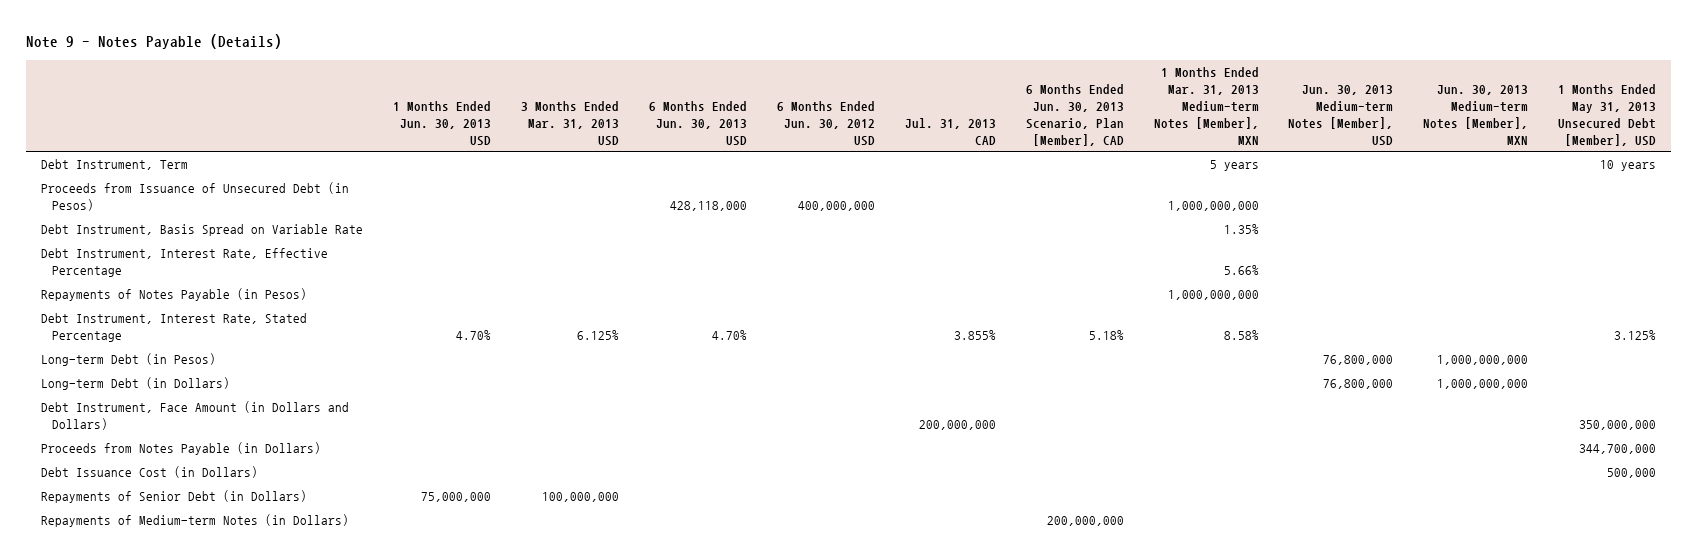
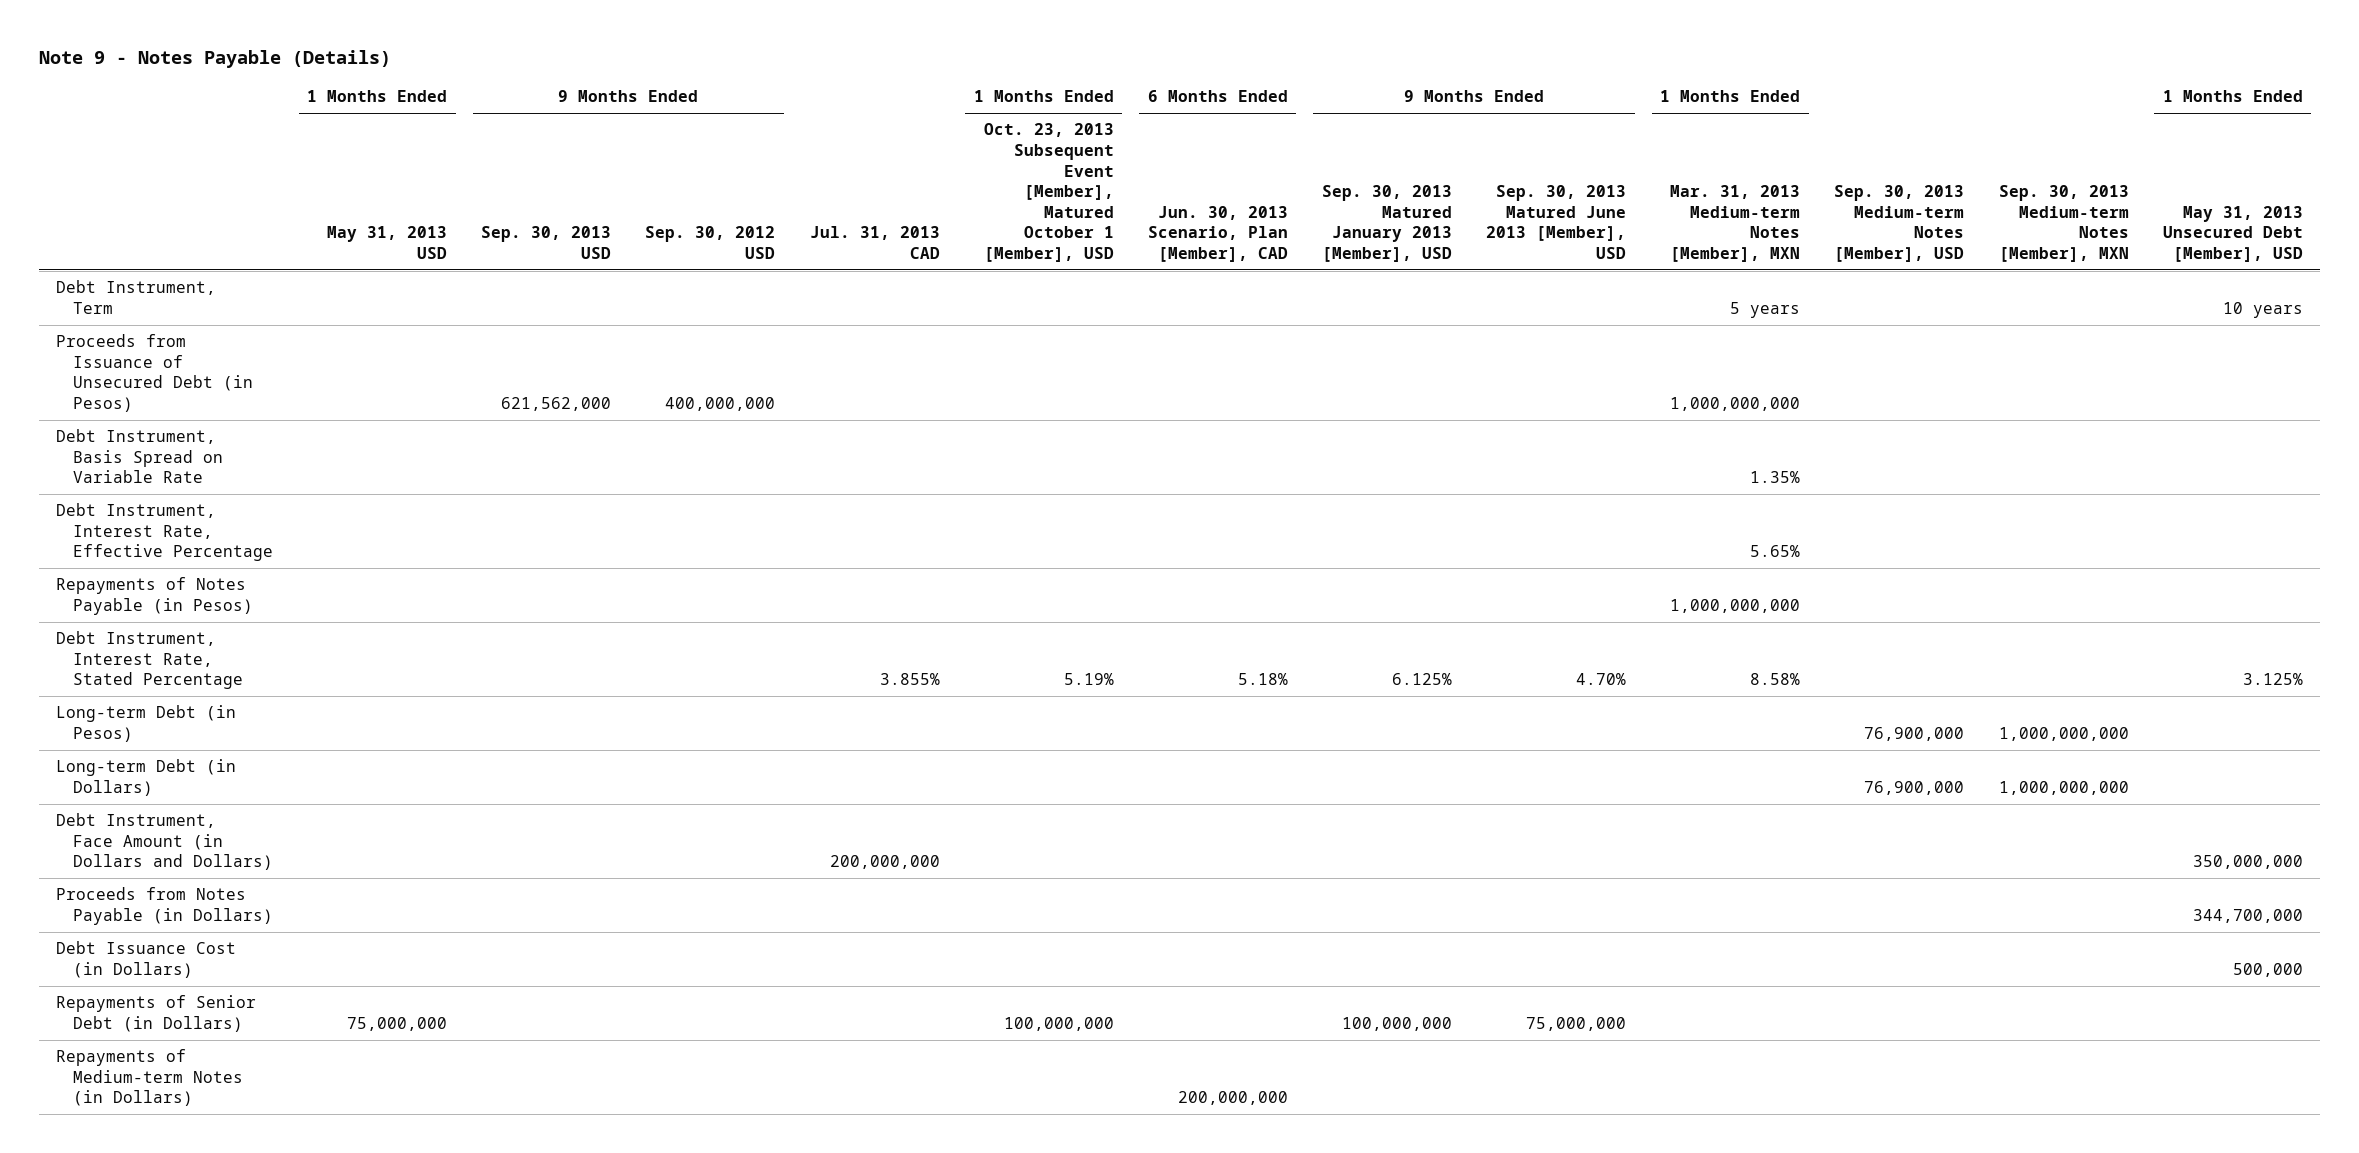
- | 1 Months Ended Jun. 30, 2013 USD | 3 Months Ended Mar. 31, 2013 USD | 6 Months Ended Jun. 30, 2013 USD | 6 Months Ended Jun. 30, 2012 USD | Jul. 31, 2013 CAD | 6 Months Ended Jun. 30, 2013 Scenario, Plan [Member], CAD | 1 Months Ended Mar. 31, 2013 Medium-term Notes [Member], MXN | Jun. 30, 2013 Medium-term Notes [Member], USD | Jun. 30, 2013 Medium-term Notes [Member], MXN | 1 Months Ended May 31, 2013 Unsecured Debt [Member], USD
+ | 1 Months Ended May 31, 2013 USD | 9 Months Ended Sep. 30, 2013 USD | 9 Months Ended Sep. 30, 2012 USD | Jul. 31, 2013 CAD | 1 Months Ended Oct. 23, 2013 Subsequent Event [Member], Matured October 1 [Member], USD | 6 Months Ended Jun. 30, 2013 Scenario, Plan [Member], CAD | 9 Months Ended Sep. 30, 2013 Matured January 2013 [Member], USD | 9 Months Ended Sep. 30, 2013 Matured June 2013 [Member], USD | 1 Months Ended Mar. 31, 2013 Medium-term Notes [Member], MXN | Sep. 30, 2013 Medium-term Notes [Member], USD | Sep. 30, 2013 Medium-term Notes [Member], MXN | 1 Months Ended May 31, 2013 Unsecured Debt [Member], USD
- Debt Instrument, Interest Rate, Effective Percentage | | | | | | | 5.66% | | |
+ Debt Instrument, Interest Rate, Effective Percentage | | | | | | | | | 5.65% | | |

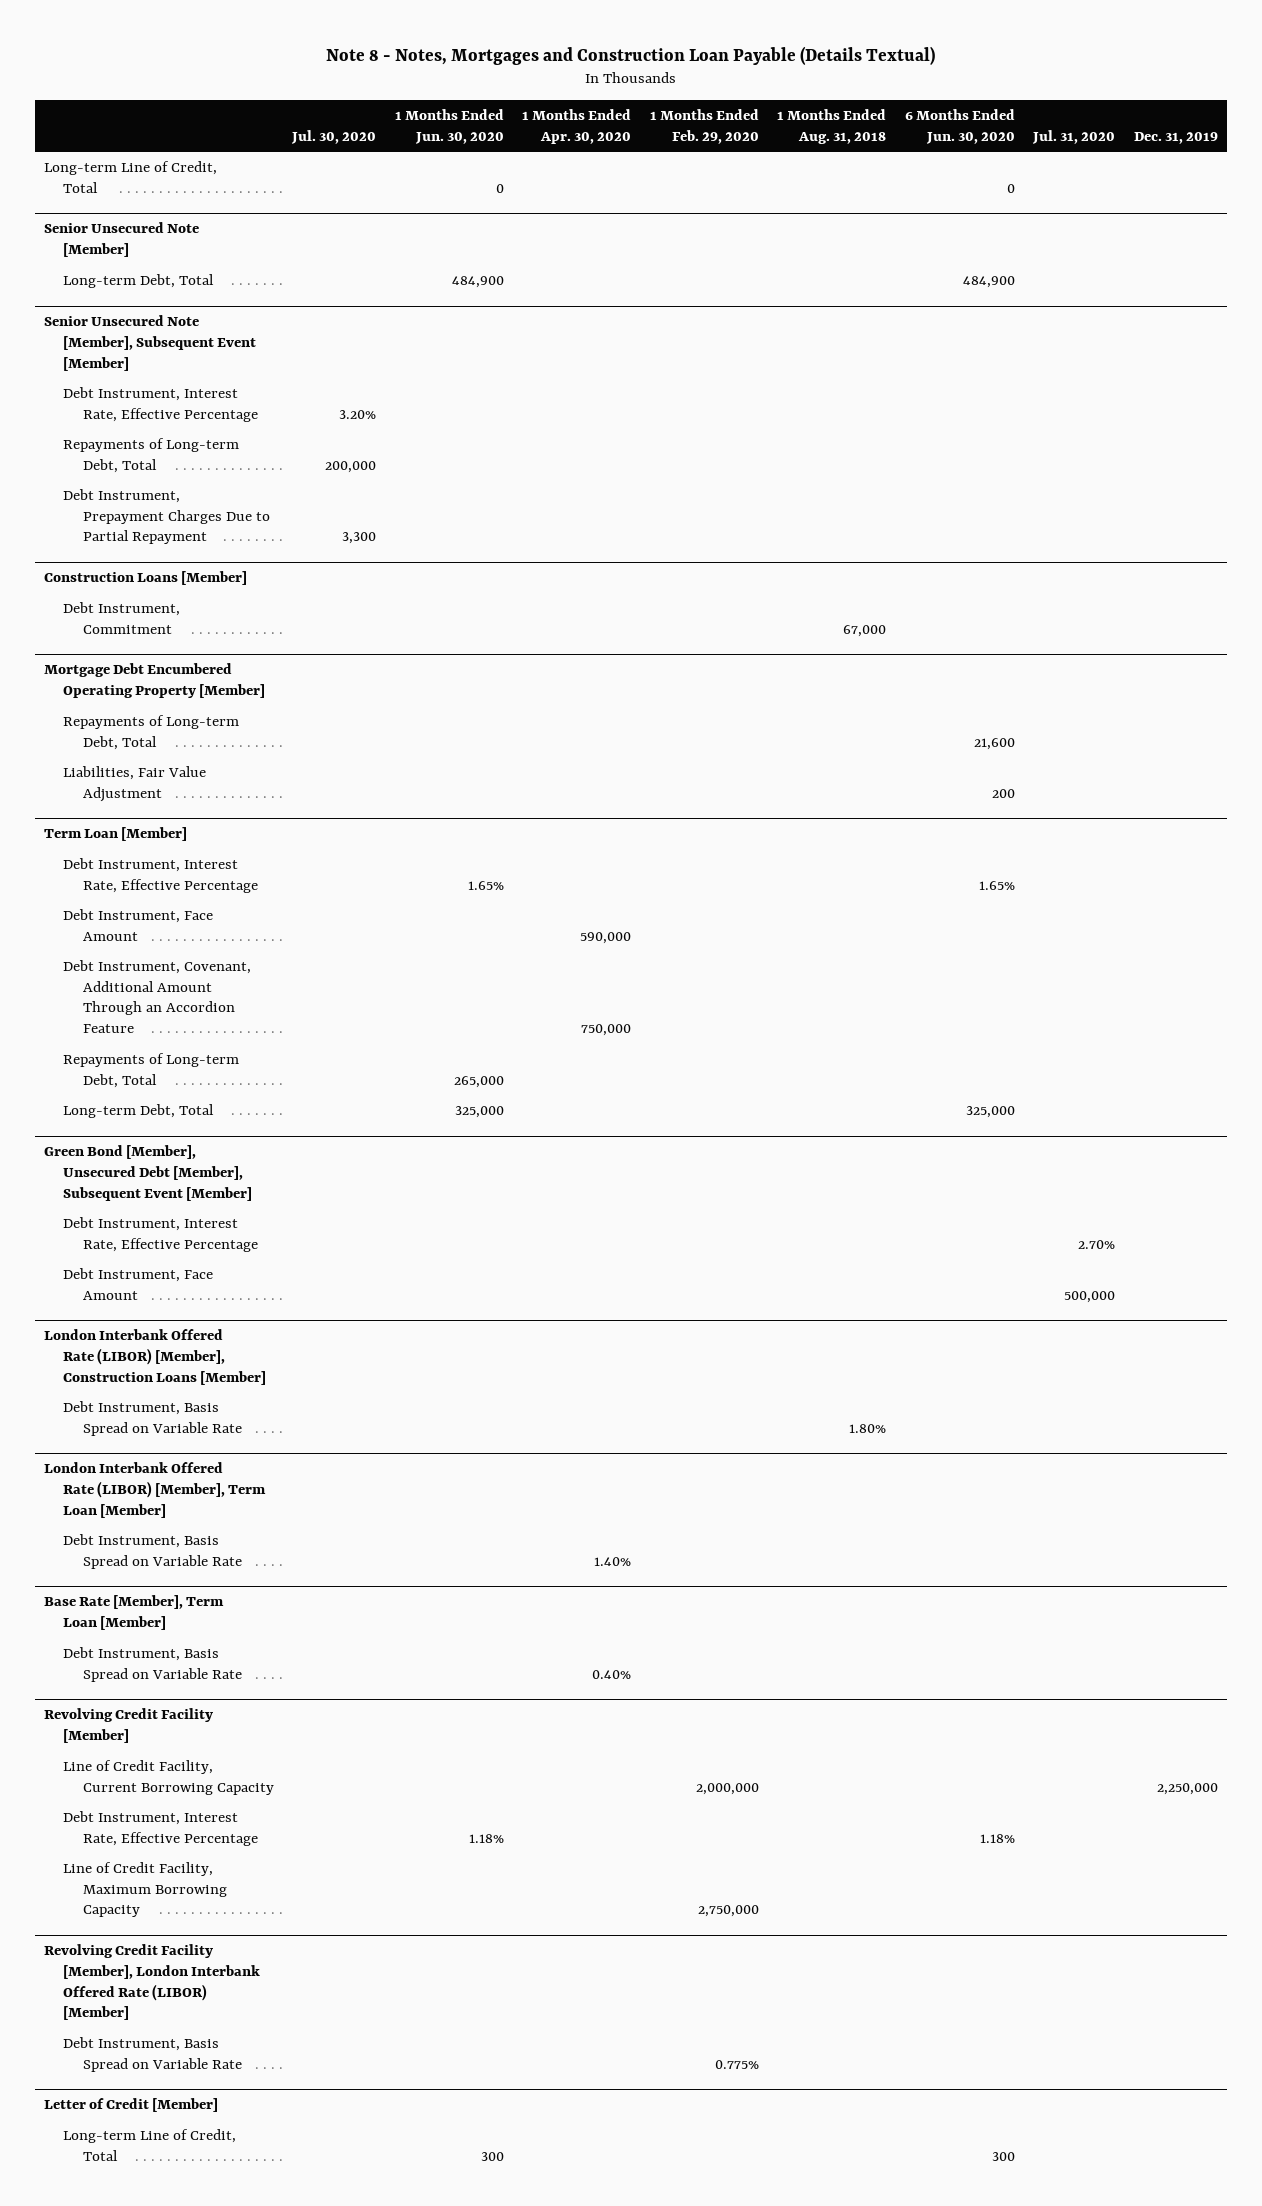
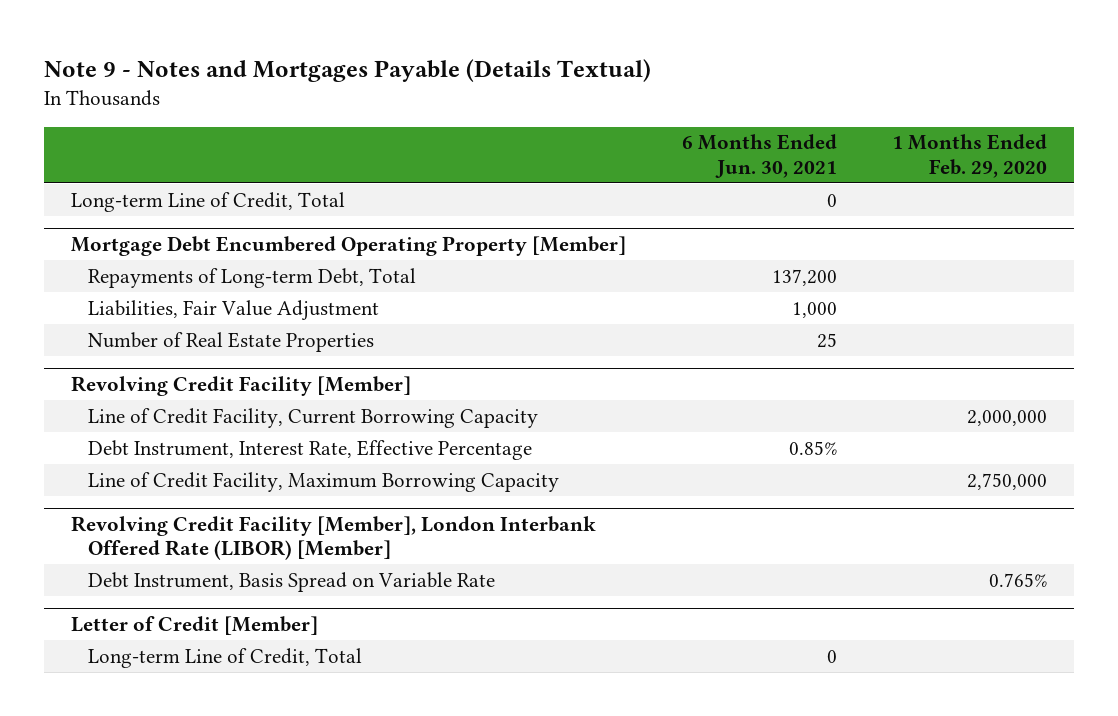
- Note 8 - Notes, Mortgages and Construction Loan Payable (Details Textual)
+ Note 9 - Notes and Mortgages Payable (Details Textual)
- | Jul. 30, 2020 | 1 Months Ended Jun. 30, 2020 | 1 Months Ended Apr. 30, 2020 | 1 Months Ended Feb. 29, 2020 | 1 Months Ended Aug. 31, 2018 | 6 Months Ended Jun. 30, 2020 | Jul. 31, 2020 | Dec. 31, 2019
+ | 6 Months Ended Jun. 30, 2021 | 1 Months Ended Feb. 29, 2020
- Senior Unsecured Note [Member]
- Long-term Debt, Total | | 484,900 | | | | 484,900 | |
- Senior Unsecured Note [Member], Subsequent Event [Member]
- Debt Instrument, Interest Rate, Effective Percentage | 3.20% | | | | | | |
- Repayments of Long-term Debt, Total | 200,000 | | | | | | |
- Debt Instrument, Prepayment Charges Due to Partial Repayment | 3,300 | | | | | | |
- Construction Loans [Member]
- Debt Instrument, Commitment | | | | | 67,000 | | |
- Term Loan [Member]
- Debt Instrument, Interest Rate, Effective Percentage | | 1.65% | | | | 1.65% | |
- Debt Instrument, Face Amount | | | 590,000 | | | | |
- Debt Instrument, Covenant, Additional Amount Through an Accordion Feature | | | 750,000 | | | | |
- Repayments of Long-term Debt, Total | | 265,000 | | | | | |
- Long-term Debt, Total | | 325,000 | | | | 325,000 | |
- Green Bond [Member], Unsecured Debt [Member], Subsequent Event [Member]
- Debt Instrument, Interest Rate, Effective Percentage | | | | | | | 2.70% |
- Debt Instrument, Face Amount | | | | | | | 500,000 |
- London Interbank Offered Rate (LIBOR) [Member], Construction Loans [Member]
- Debt Instrument, Basis Spread on Variable Rate | | | | | 1.80% | | |
- London Interbank Offered Rate (LIBOR) [Member], Term Loan [Member]
- Debt Instrument, Basis Spread on Variable Rate | | | 1.40% | | | | |
- Base Rate [Member], Term Loan [Member]
- Debt Instrument, Basis Spread on Variable Rate | | | 0.40% | | | | |
@ Mortgage Debt Encumbered Operating Property [Member]
+ Number of Real Estate Properties | 25 |
@ Revolving Credit Facility [Member], London Interbank Offered Rate (LIBOR) [Member]
- Debt Instrument, Basis Spread on Variable Rate | | | | 0.775% | | | |
+ Debt Instrument, Basis Spread on Variable Rate | | 0.765%

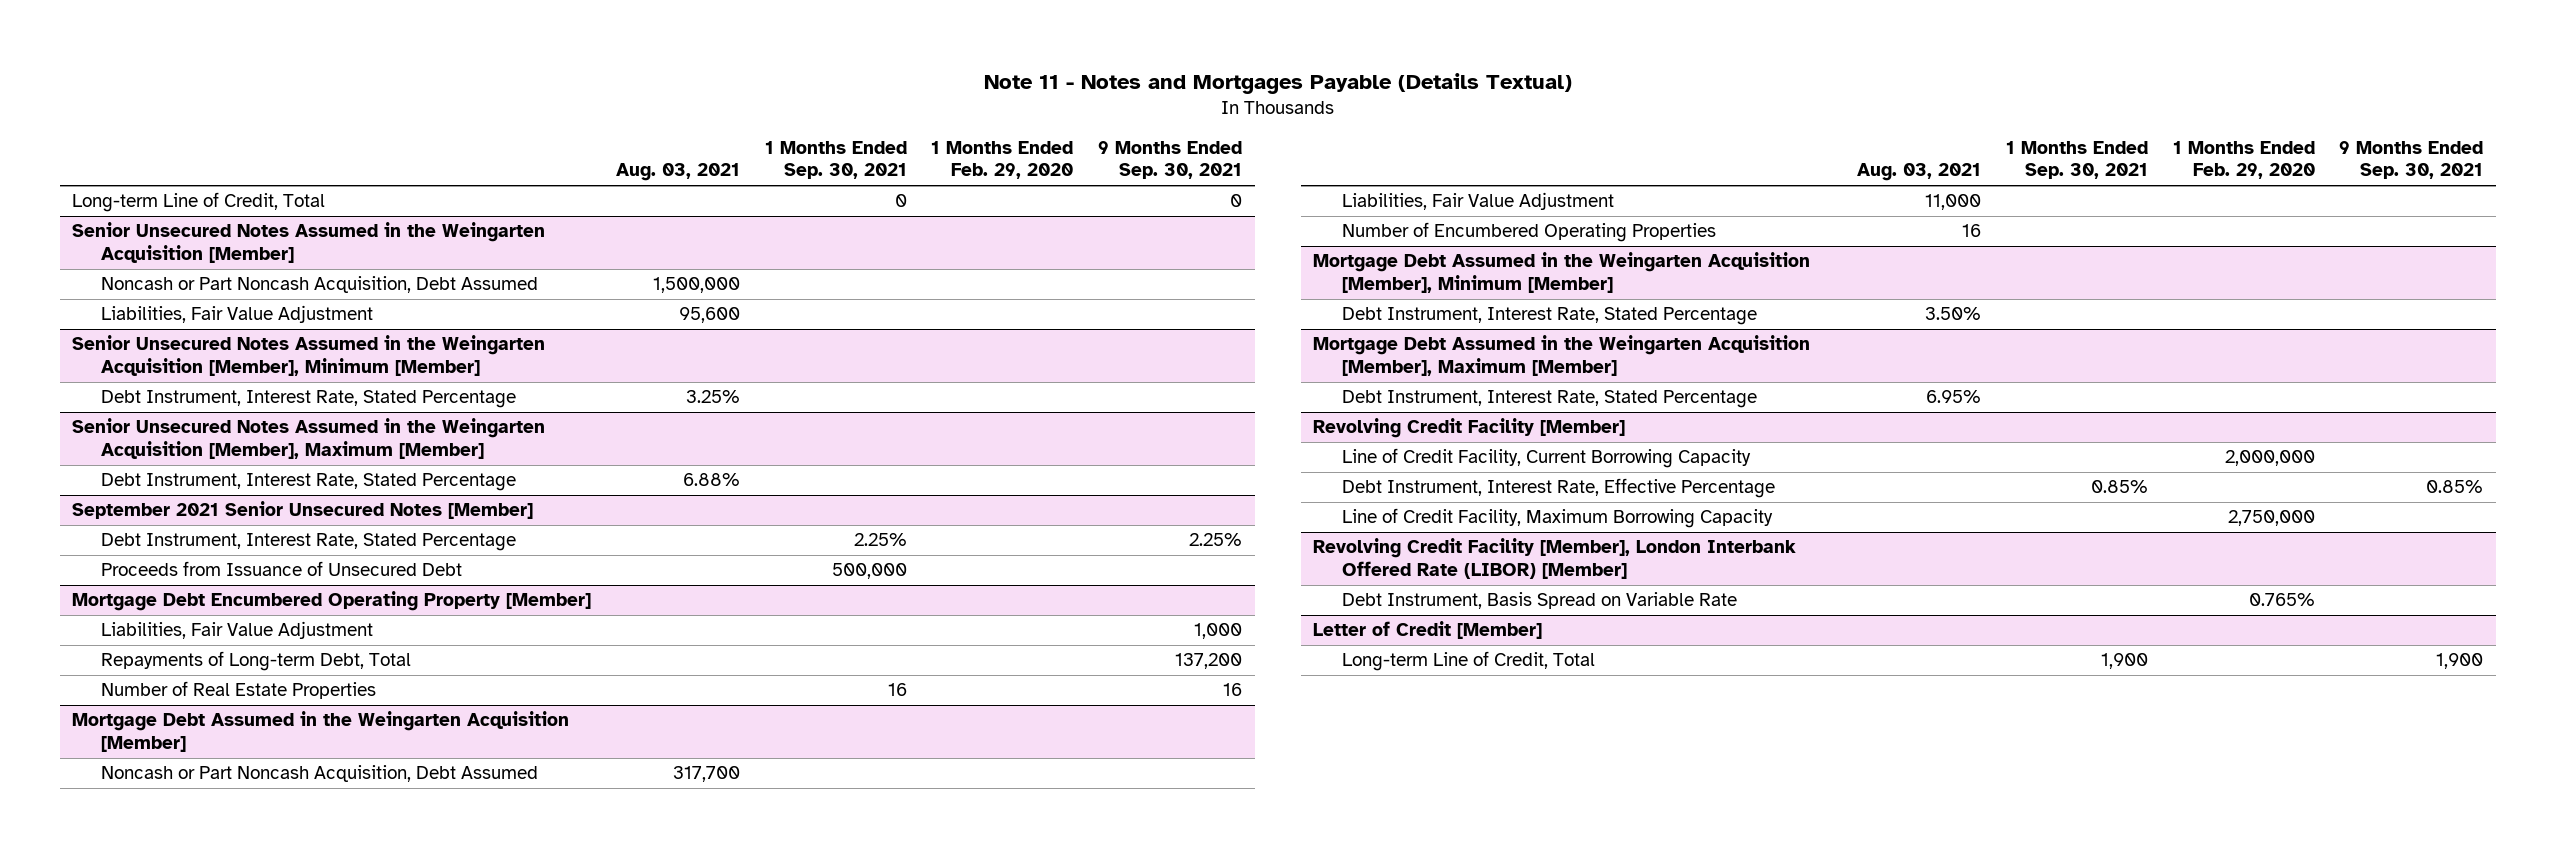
- Note 9 - Notes and Mortgages Payable (Details Textual)
+ Note 11 - Notes and Mortgages Payable (Details Textual)
- | 6 Months Ended Jun. 30, 2021 | 1 Months Ended Feb. 29, 2020
+ | Aug. 03, 2021 | 1 Months Ended Sep. 30, 2021 | 1 Months Ended Feb. 29, 2020 | 9 Months Ended Sep. 30, 2021
+ Senior Unsecured Notes Assumed in the Weingarten Acquisition [Member]
+ Noncash or Part Noncash Acquisition, Debt Assumed | 1,500,000 | | |
+ Liabilities, Fair Value Adjustment | 95,600 | | |
+ Senior Unsecured Notes Assumed in the Weingarten Acquisition [Member], Minimum [Member]
+ Debt Instrument, Interest Rate, Stated Percentage | 3.25% | | |
+ Senior Unsecured Notes Assumed in the Weingarten Acquisition [Member], Maximum [Member]
+ Debt Instrument, Interest Rate, Stated Percentage | 6.88% | | |
+ September 2021 Senior Unsecured Notes [Member]
+ Debt Instrument, Interest Rate, Stated Percentage | | 2.25% | | 2.25%
+ Proceeds from Issuance of Unsecured Debt | | 500,000 | |
@ Mortgage Debt Encumbered Operating Property [Member]
moved down: Repayments of Long-term Debt, Total | | | | 137,200
+ Mortgage Debt Assumed in the Weingarten Acquisition [Member]
+ Noncash or Part Noncash Acquisition, Debt Assumed | 317,700 | | |
+ Liabilities, Fair Value Adjustment | 11,000 | | |
+ Number of Encumbered Operating Properties | 16 | | |
+ Mortgage Debt Assumed in the Weingarten Acquisition [Member], Minimum [Member]
+ Debt Instrument, Interest Rate, Stated Percentage | 3.50% | | |
+ Mortgage Debt Assumed in the Weingarten Acquisition [Member], Maximum [Member]
+ Debt Instrument, Interest Rate, Stated Percentage | 6.95% | | |

